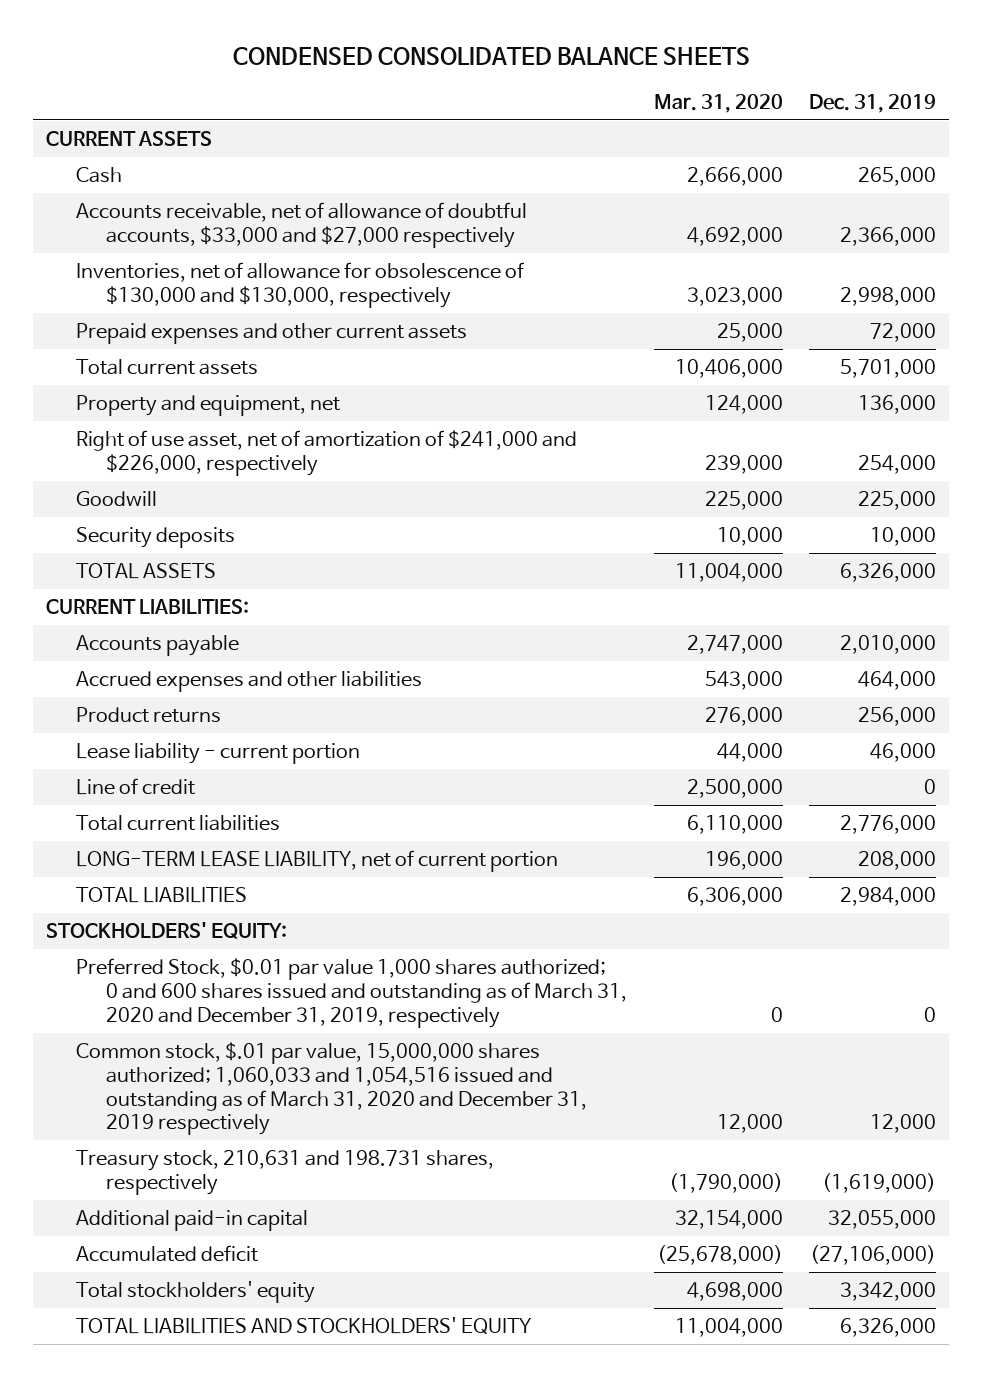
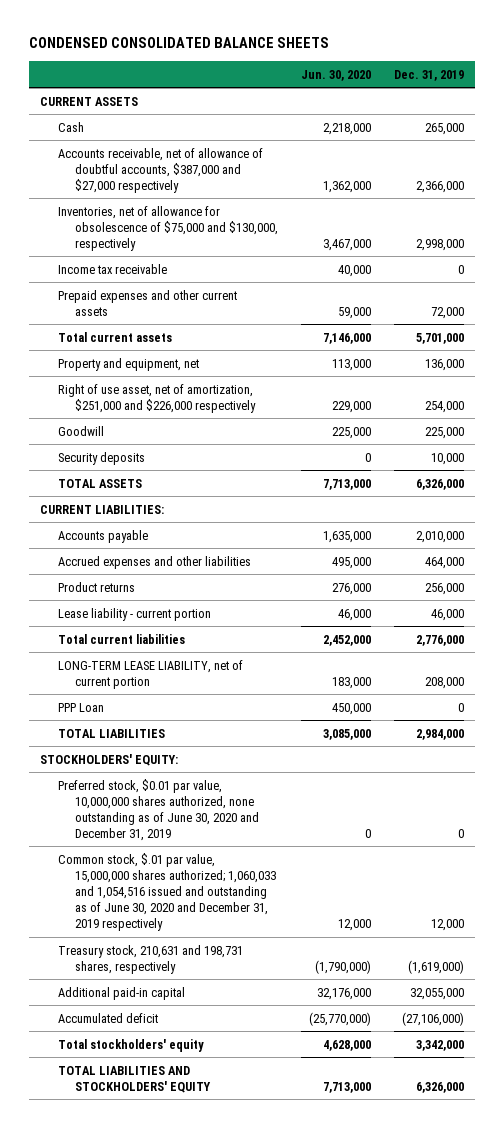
- | Mar. 31, 2020 | Dec. 31, 2019
+ | Jun. 30, 2020 | Dec. 31, 2019
- Accounts receivable, net of allowance of doubtful accounts, $33,000 and $27,000 respectively | 4,692,000 | 2,366,000
- Inventories, net of allowance for obsolescence of $130,000 and $130,000, respectively | 3,023,000 | 2,998,000
+ Accounts receivable, net of allowance of doubtful accounts, $387,000 and $27,000 respectively | 1,362,000 | 2,366,000
+ Inventories, net of allowance for obsolescence of $75,000 and $130,000, respectively | 3,467,000 | 2,998,000
+ Income tax receivable | 40,000 | 0
- Right of use asset, net of amortization of $241,000 and $226,000, respectively | 239,000 | 254,000
+ Right of use asset, net of amortization, $251,000 and $226,000 respectively | 229,000 | 254,000
- Line of credit | 2,500,000 | 0
+ PPP Loan | 450,000 | 0
- Preferred Stock, $0.01 par value 1,000 shares authorized; 0 and 600 shares issued and outstanding as of March 31, 2020 and December 31, 2019, respectively | 0 | 0
- Common stock, $.01 par value, 15,000,000 shares authorized; 1,060,033 and 1,054,516 issued and outstanding as of March 31, 2020 and December 31, 2019 respectively | 12,000 | 12,000
- Treasury stock, 210,631 and 198.731 shares, respectively | (1,790,000) | (1,619,000)
+ Preferred stock, $0.01 par value, 10,000,000 shares authorized, none outstanding as of June 30, 2020 and December 31, 2019 | 0 | 0
+ Common stock, $.01 par value, 15,000,000 shares authorized; 1,060,033 and 1,054,516 issued and outstanding as of June 30, 2020 and December 31, 2019 respectively | 12,000 | 12,000
+ Treasury stock, 210,631 and 198,731 shares, respectively | (1,790,000) | (1,619,000)

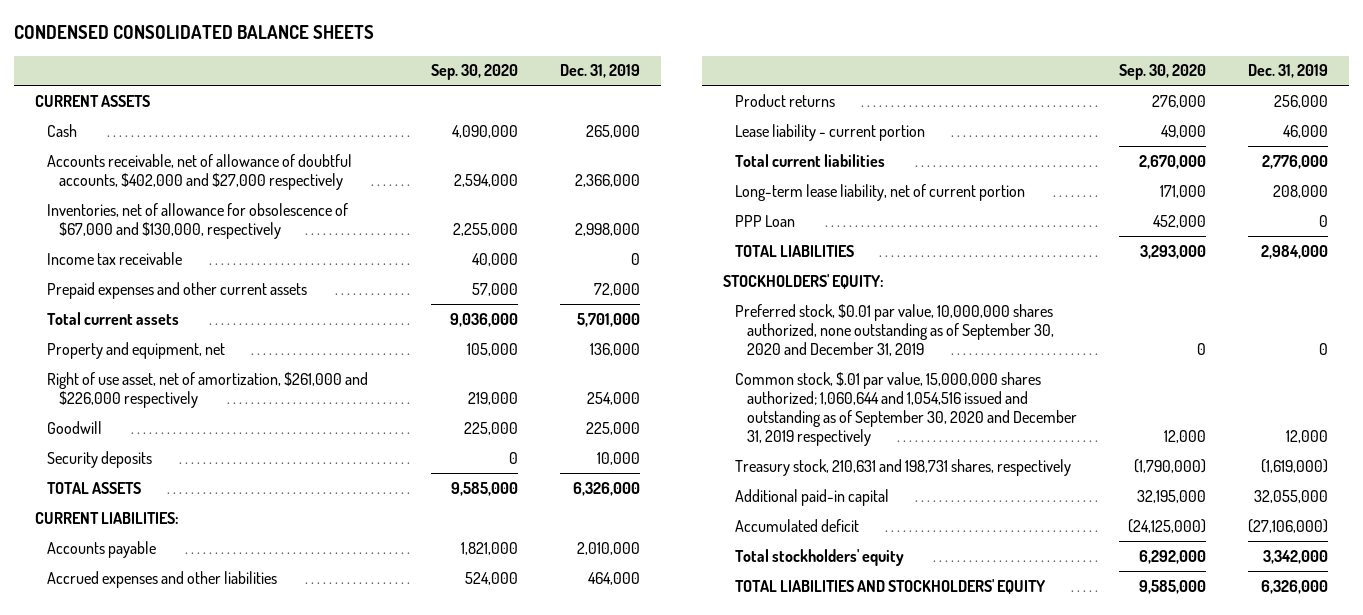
- | Jun. 30, 2020 | Dec. 31, 2019
+ | Sep. 30, 2020 | Dec. 31, 2019
- Accounts receivable, net of allowance of doubtful accounts, $387,000 and $27,000 respectively | 1,362,000 | 2,366,000
- Inventories, net of allowance for obsolescence of $75,000 and $130,000, respectively | 3,467,000 | 2,998,000
+ Accounts receivable, net of allowance of doubtful accounts, $402,000 and $27,000 respectively | 2,594,000 | 2,366,000
+ Inventories, net of allowance for obsolescence of $67,000 and $130,000, respectively | 2,255,000 | 2,998,000
- Right of use asset, net of amortization, $251,000 and $226,000 respectively | 229,000 | 254,000
+ Right of use asset, net of amortization, $261,000 and $226,000 respectively | 219,000 | 254,000
- LONG-TERM LEASE LIABILITY, net of current portion | 183,000 | 208,000
+ Long-term lease liability, net of current portion | 171,000 | 208,000
- Preferred stock, $0.01 par value, 10,000,000 shares authorized, none outstanding as of June 30, 2020 and December 31, 2019 | 0 | 0
- Common stock, $.01 par value, 15,000,000 shares authorized; 1,060,033 and 1,054,516 issued and outstanding as of June 30, 2020 and December 31, 2019 respectively | 12,000 | 12,000
+ Preferred stock, $0.01 par value, 10,000,000 shares authorized, none outstanding as of September 30, 2020 and December 31, 2019 | 0 | 0
+ Common stock, $.01 par value, 15,000,000 shares authorized; 1,060,644 and 1,054,516 issued and outstanding as of September 30, 2020 and December 31, 2019 respectively | 12,000 | 12,000

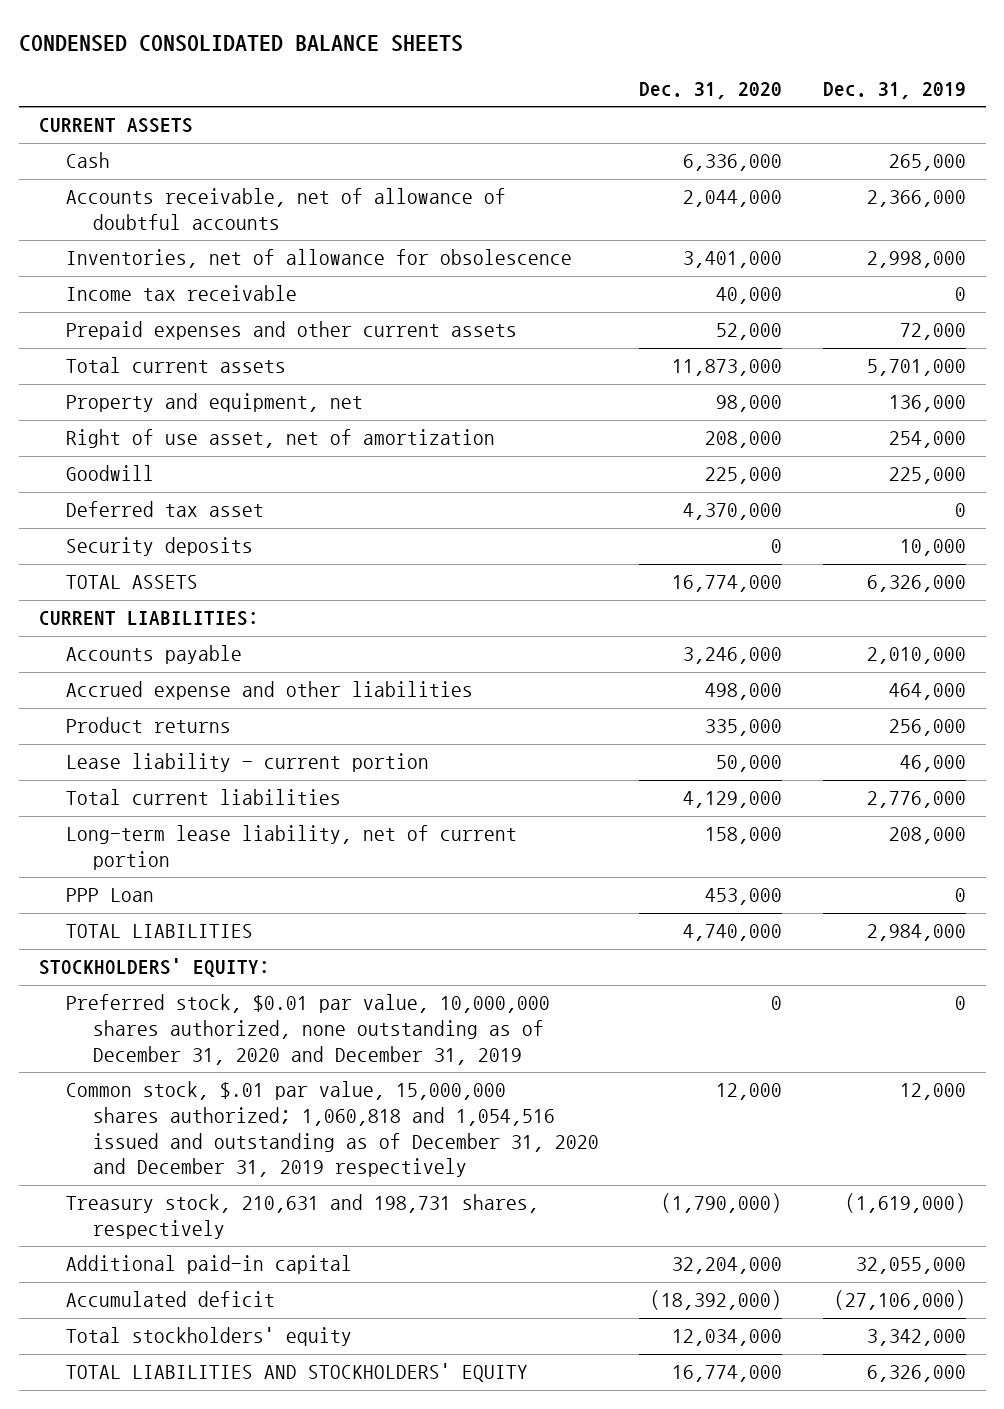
- | Sep. 30, 2020 | Dec. 31, 2019
+ | Dec. 31, 2020 | Dec. 31, 2019
- Accounts receivable, net of allowance of doubtful accounts, $402,000 and $27,000 respectively | 2,594,000 | 2,366,000
- Inventories, net of allowance for obsolescence of $67,000 and $130,000, respectively | 2,255,000 | 2,998,000
+ Accounts receivable, net of allowance of doubtful accounts | 2,044,000 | 2,366,000
+ Inventories, net of allowance for obsolescence | 3,401,000 | 2,998,000
- Right of use asset, net of amortization, $261,000 and $226,000 respectively | 219,000 | 254,000
+ Right of use asset, net of amortization | 208,000 | 254,000
+ Deferred tax asset | 4,370,000 | 0
- Accrued expenses and other liabilities | 524,000 | 464,000
+ Accrued expense and other liabilities | 498,000 | 464,000
- Preferred stock, $0.01 par value, 10,000,000 shares authorized, none outstanding as of September 30, 2020 and December 31, 2019 | 0 | 0
- Common stock, $.01 par value, 15,000,000 shares authorized; 1,060,644 and 1,054,516 issued and outstanding as of September 30, 2020 and December 31, 2019 respectively | 12,000 | 12,000
+ Preferred stock, $0.01 par value, 10,000,000 shares authorized, none outstanding as of December 31, 2020 and December 31, 2019 | 0 | 0
+ Common stock, $.01 par value, 15,000,000 shares authorized; 1,060,818 and 1,054,516 issued and outstanding as of December 31, 2020 and December 31, 2019 respectively | 12,000 | 12,000

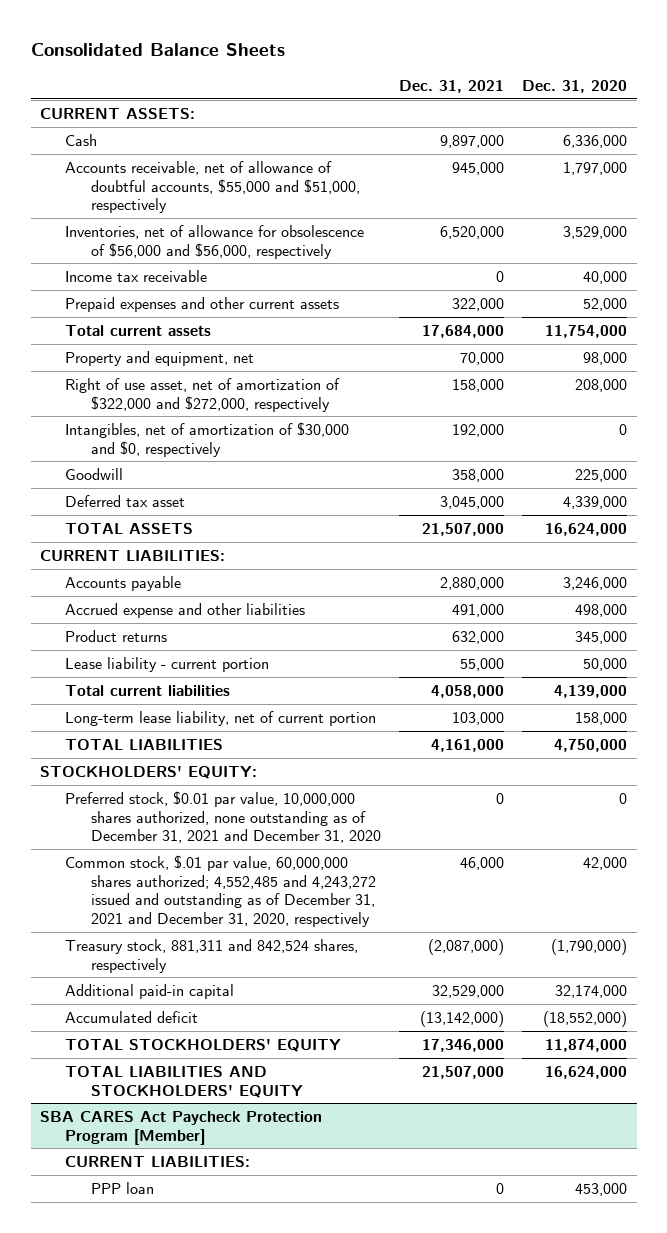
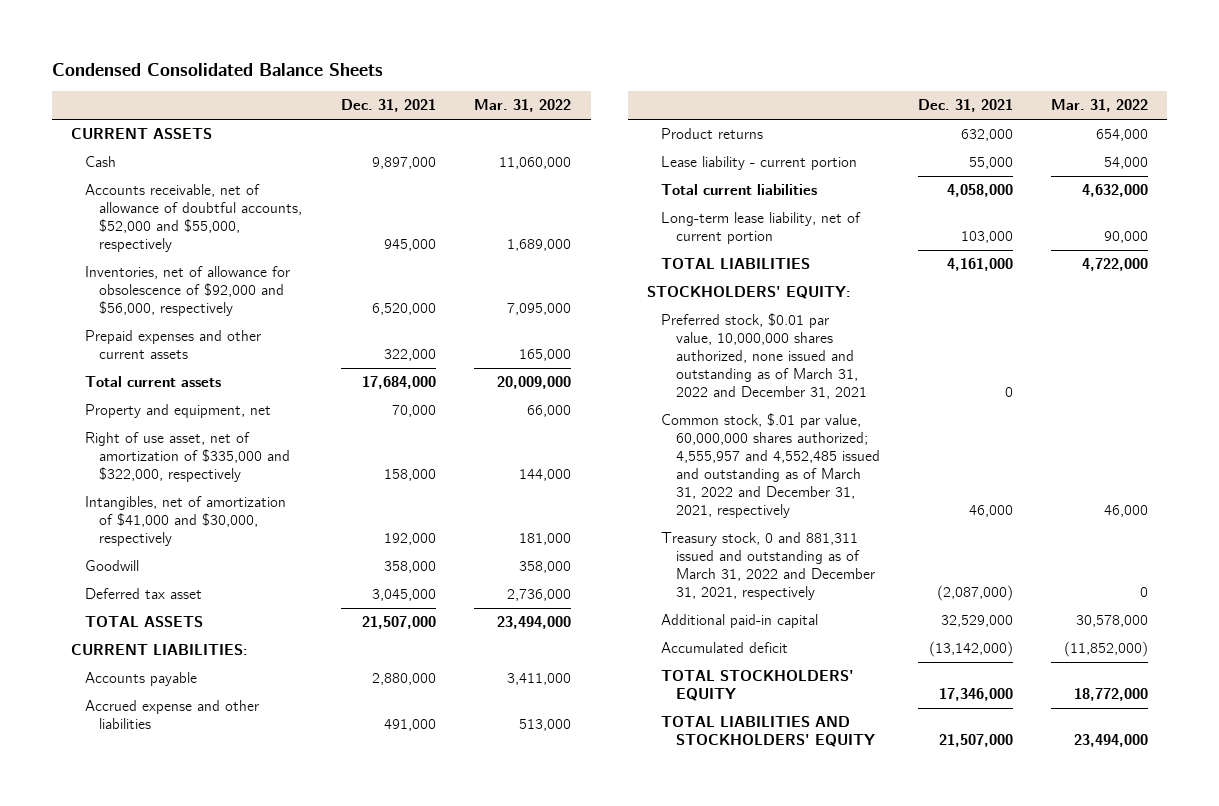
- Consolidated Balance Sheets
+ Condensed Consolidated Balance Sheets
- | Dec. 31, 2021 | Dec. 31, 2020
+ | Dec. 31, 2021 | Mar. 31, 2022
- CURRENT ASSETS:
+ CURRENT ASSETS
- Accounts receivable, net of allowance of doubtful accounts, $55,000 and $51,000, respectively | 945,000 | 1,797,000
- Inventories, net of allowance for obsolescence of $56,000 and $56,000, respectively | 6,520,000 | 3,529,000
- Income tax receivable | 0 | 40,000
+ Accounts receivable, net of allowance of doubtful accounts, $52,000 and $55,000, respectively | 945,000 | 1,689,000
+ Inventories, net of allowance for obsolescence of $92,000 and $56,000, respectively | 6,520,000 | 7,095,000
- Right of use asset, net of amortization of $322,000 and $272,000, respectively | 158,000 | 208,000
- Intangibles, net of amortization of $30,000 and $0, respectively | 192,000 | 0
+ Right of use asset, net of amortization of $335,000 and $322,000, respectively | 158,000 | 144,000
+ Intangibles, net of amortization of $41,000 and $30,000, respectively | 192,000 | 181,000
- Preferred stock, $0.01 par value, 10,000,000 shares authorized, none outstanding as of December 31, 2021 and December 31, 2020 | 0 | 0
- Common stock, $.01 par value, 60,000,000 shares authorized; 4,552,485 and 4,243,272 issued and outstanding as of December 31, 2021 and December 31, 2020, respectively | 46,000 | 42,000
- Treasury stock, 881,311 and 842,524 shares, respectively | (2,087,000) | (1,790,000)
+ Preferred stock, $0.01 par value, 10,000,000 shares authorized, none issued and outstanding as of March 31, 2022 and December 31, 2021 | 0 |
+ Common stock, $.01 par value, 60,000,000 shares authorized; 4,555,957 and 4,552,485 issued and outstanding as of March 31, 2022 and December 31, 2021, respectively | 46,000 | 46,000
+ Treasury stock, 0 and 881,311 issued and outstanding as of March 31, 2022 and December 31, 2021, respectively | (2,087,000) | 0
- SBA CARES Act Paycheck Protection Program [Member]
- CURRENT LIABILITIES:
- PPP loan | 0 | 453,000

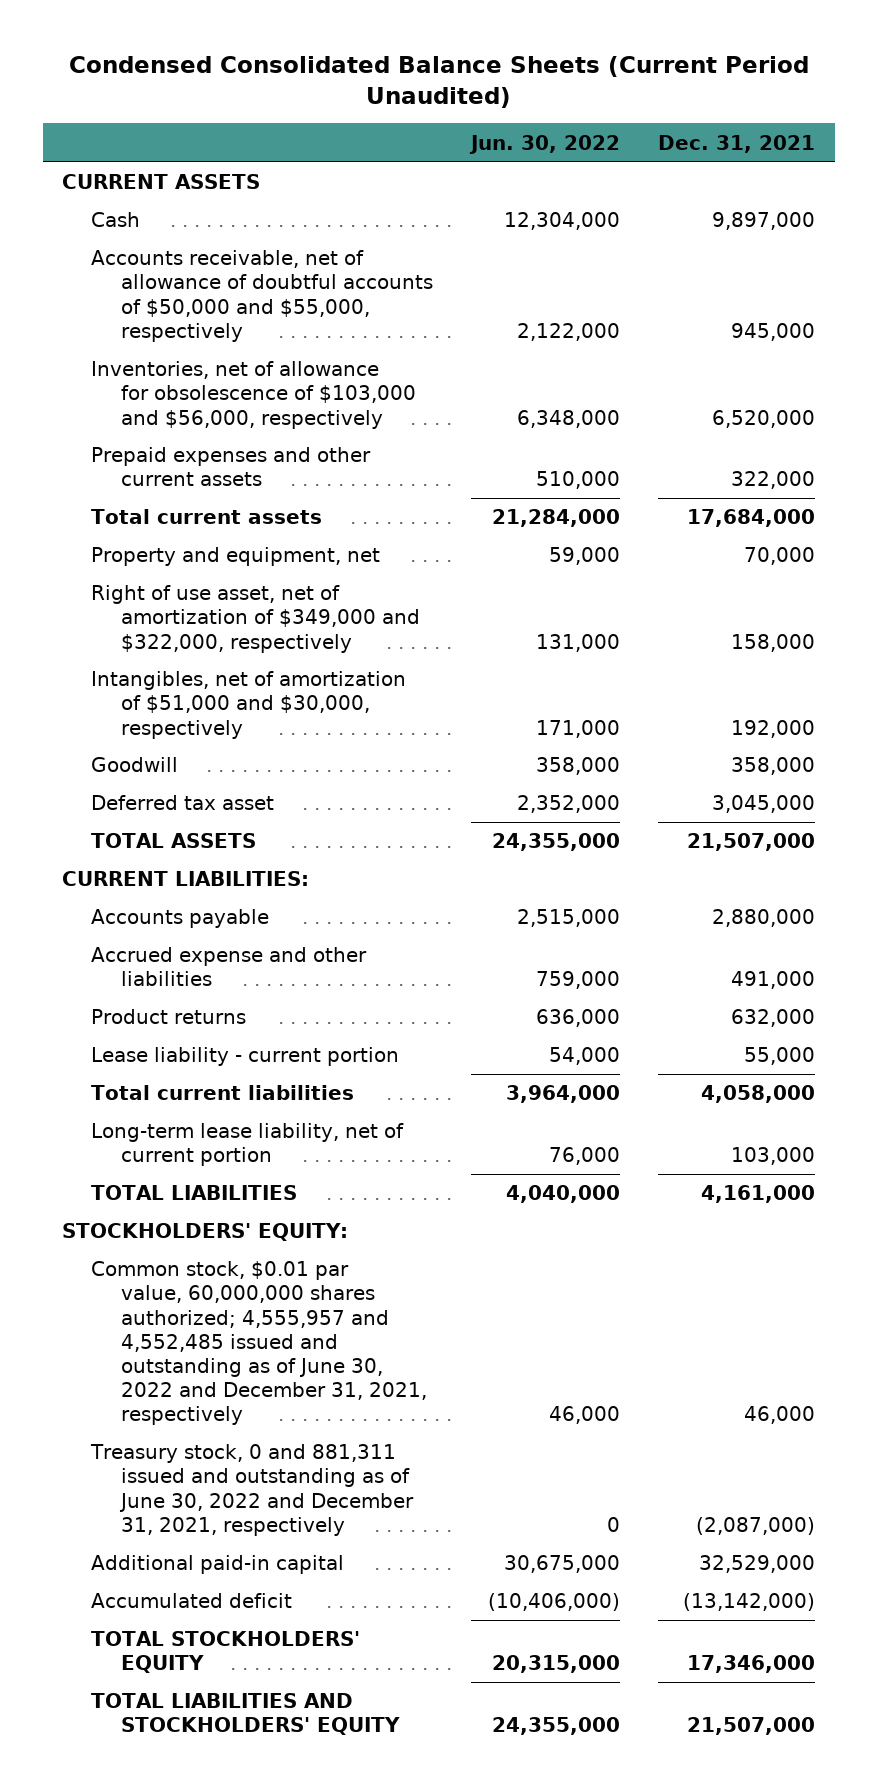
- Condensed Consolidated Balance Sheets
+ Condensed Consolidated Balance Sheets (Current Period Unaudited)
- | Dec. 31, 2021 | Mar. 31, 2022
+ | Jun. 30, 2022 | Dec. 31, 2021
- Accounts receivable, net of allowance of doubtful accounts, $52,000 and $55,000, respectively | 945,000 | 1,689,000
- Inventories, net of allowance for obsolescence of $92,000 and $56,000, respectively | 6,520,000 | 7,095,000
+ Accounts receivable, net of allowance of doubtful accounts of $50,000 and $55,000, respectively | 2,122,000 | 945,000
+ Inventories, net of allowance for obsolescence of $103,000 and $56,000, respectively | 6,348,000 | 6,520,000
- Right of use asset, net of amortization of $335,000 and $322,000, respectively | 158,000 | 144,000
- Intangibles, net of amortization of $41,000 and $30,000, respectively | 192,000 | 181,000
+ Right of use asset, net of amortization of $349,000 and $322,000, respectively | 131,000 | 158,000
+ Intangibles, net of amortization of $51,000 and $30,000, respectively | 171,000 | 192,000
- Preferred stock, $0.01 par value, 10,000,000 shares authorized, none issued and outstanding as of March 31, 2022 and December 31, 2021 | 0 |
- Common stock, $.01 par value, 60,000,000 shares authorized; 4,555,957 and 4,552,485 issued and outstanding as of March 31, 2022 and December 31, 2021, respectively | 46,000 | 46,000
- Treasury stock, 0 and 881,311 issued and outstanding as of March 31, 2022 and December 31, 2021, respectively | (2,087,000) | 0
+ Common stock, $0.01 par value, 60,000,000 shares authorized; 4,555,957 and 4,552,485 issued and outstanding as of June 30, 2022 and December 31, 2021, respectively | 46,000 | 46,000
+ Treasury stock, 0 and 881,311 issued and outstanding as of June 30, 2022 and December 31, 2021, respectively | 0 | (2,087,000)

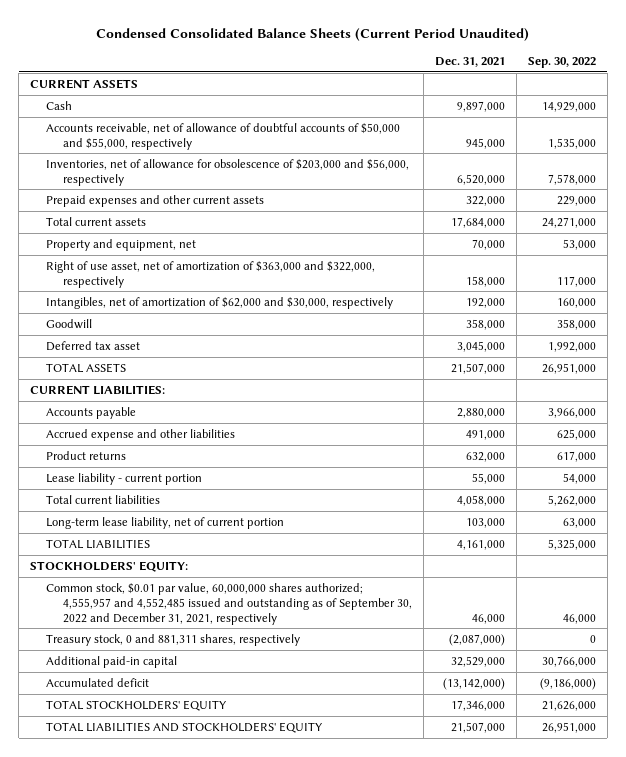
- | Jun. 30, 2022 | Dec. 31, 2021
+ | Dec. 31, 2021 | Sep. 30, 2022
- Inventories, net of allowance for obsolescence of $103,000 and $56,000, respectively | 6,348,000 | 6,520,000
+ Inventories, net of allowance for obsolescence of $203,000 and $56,000, respectively | 6,520,000 | 7,578,000
- Right of use asset, net of amortization of $349,000 and $322,000, respectively | 131,000 | 158,000
- Intangibles, net of amortization of $51,000 and $30,000, respectively | 171,000 | 192,000
+ Right of use asset, net of amortization of $363,000 and $322,000, respectively | 158,000 | 117,000
+ Intangibles, net of amortization of $62,000 and $30,000, respectively | 192,000 | 160,000
- Common stock, $0.01 par value, 60,000,000 shares authorized; 4,555,957 and 4,552,485 issued and outstanding as of June 30, 2022 and December 31, 2021, respectively | 46,000 | 46,000
- Treasury stock, 0 and 881,311 issued and outstanding as of June 30, 2022 and December 31, 2021, respectively | 0 | (2,087,000)
+ Common stock, $0.01 par value, 60,000,000 shares authorized; 4,555,957 and 4,552,485 issued and outstanding as of September 30, 2022 and December 31, 2021, respectively | 46,000 | 46,000
+ Treasury stock, 0 and 881,311 shares, respectively | (2,087,000) | 0

